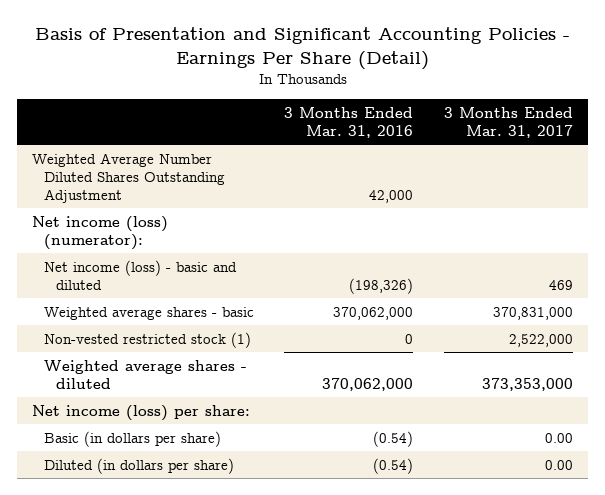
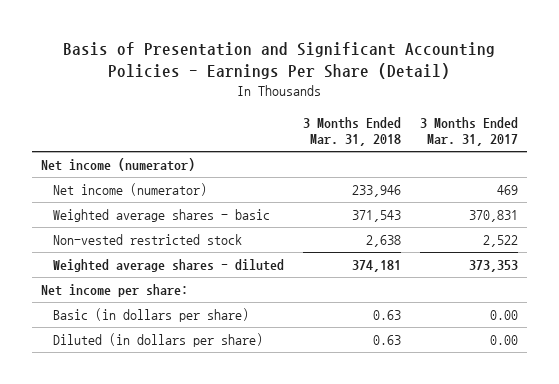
- | 3 Months Ended Mar. 31, 2016 | 3 Months Ended Mar. 31, 2017
+ | 3 Months Ended Mar. 31, 2018 | 3 Months Ended Mar. 31, 2017
- Weighted Average Number Diluted Shares Outstanding Adjustment | 42,000 |
- Net income (loss) (numerator):
- Net income (loss) - basic and diluted | (198,326) | 469
- Weighted average shares - basic | 370,062,000 | 370,831,000
- Non-vested restricted stock (1) | 0 | 2,522,000
- Weighted average shares - diluted | 370,062,000 | 373,353,000
- Net income (loss) per share:
+ Net income (numerator)
+ Net income (numerator) | 233,946 | 469
+ Weighted average shares - basic | 371,543 | 370,831
+ Non-vested restricted stock | 2,638 | 2,522
+ Weighted average shares - diluted | 374,181 | 373,353
+ Net income per share:

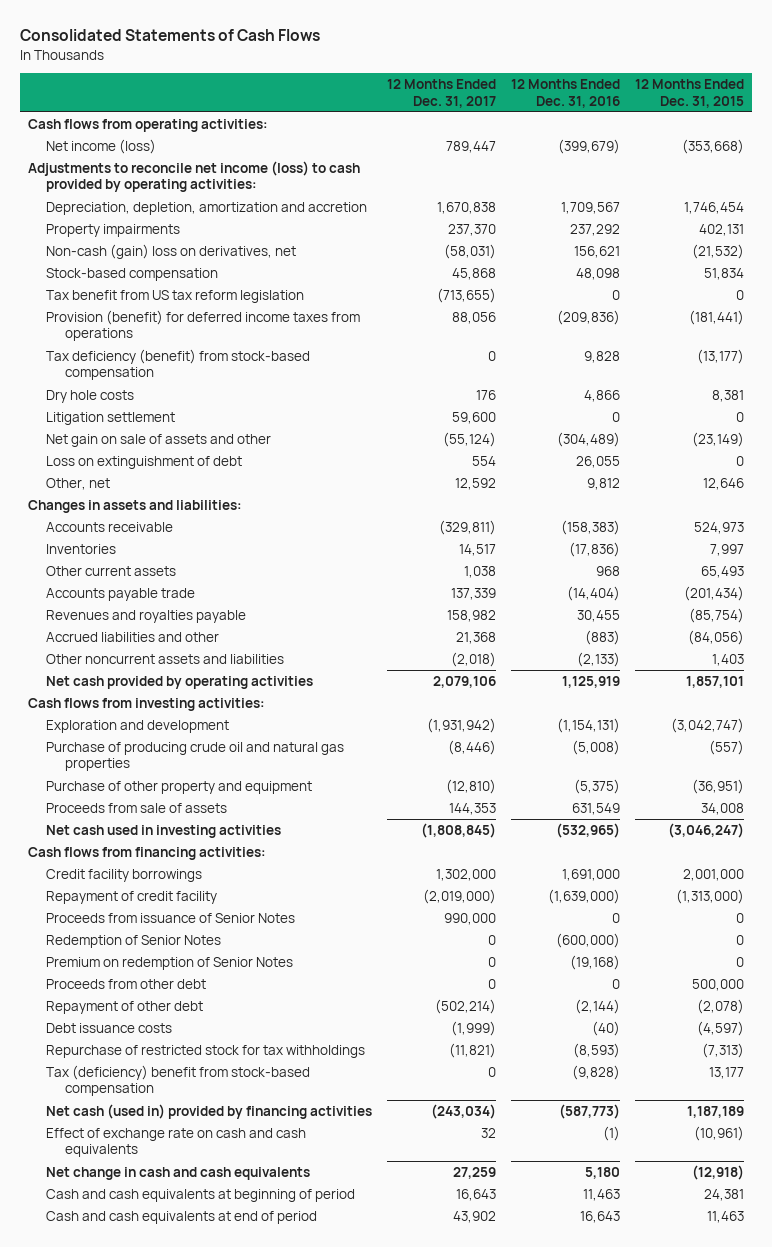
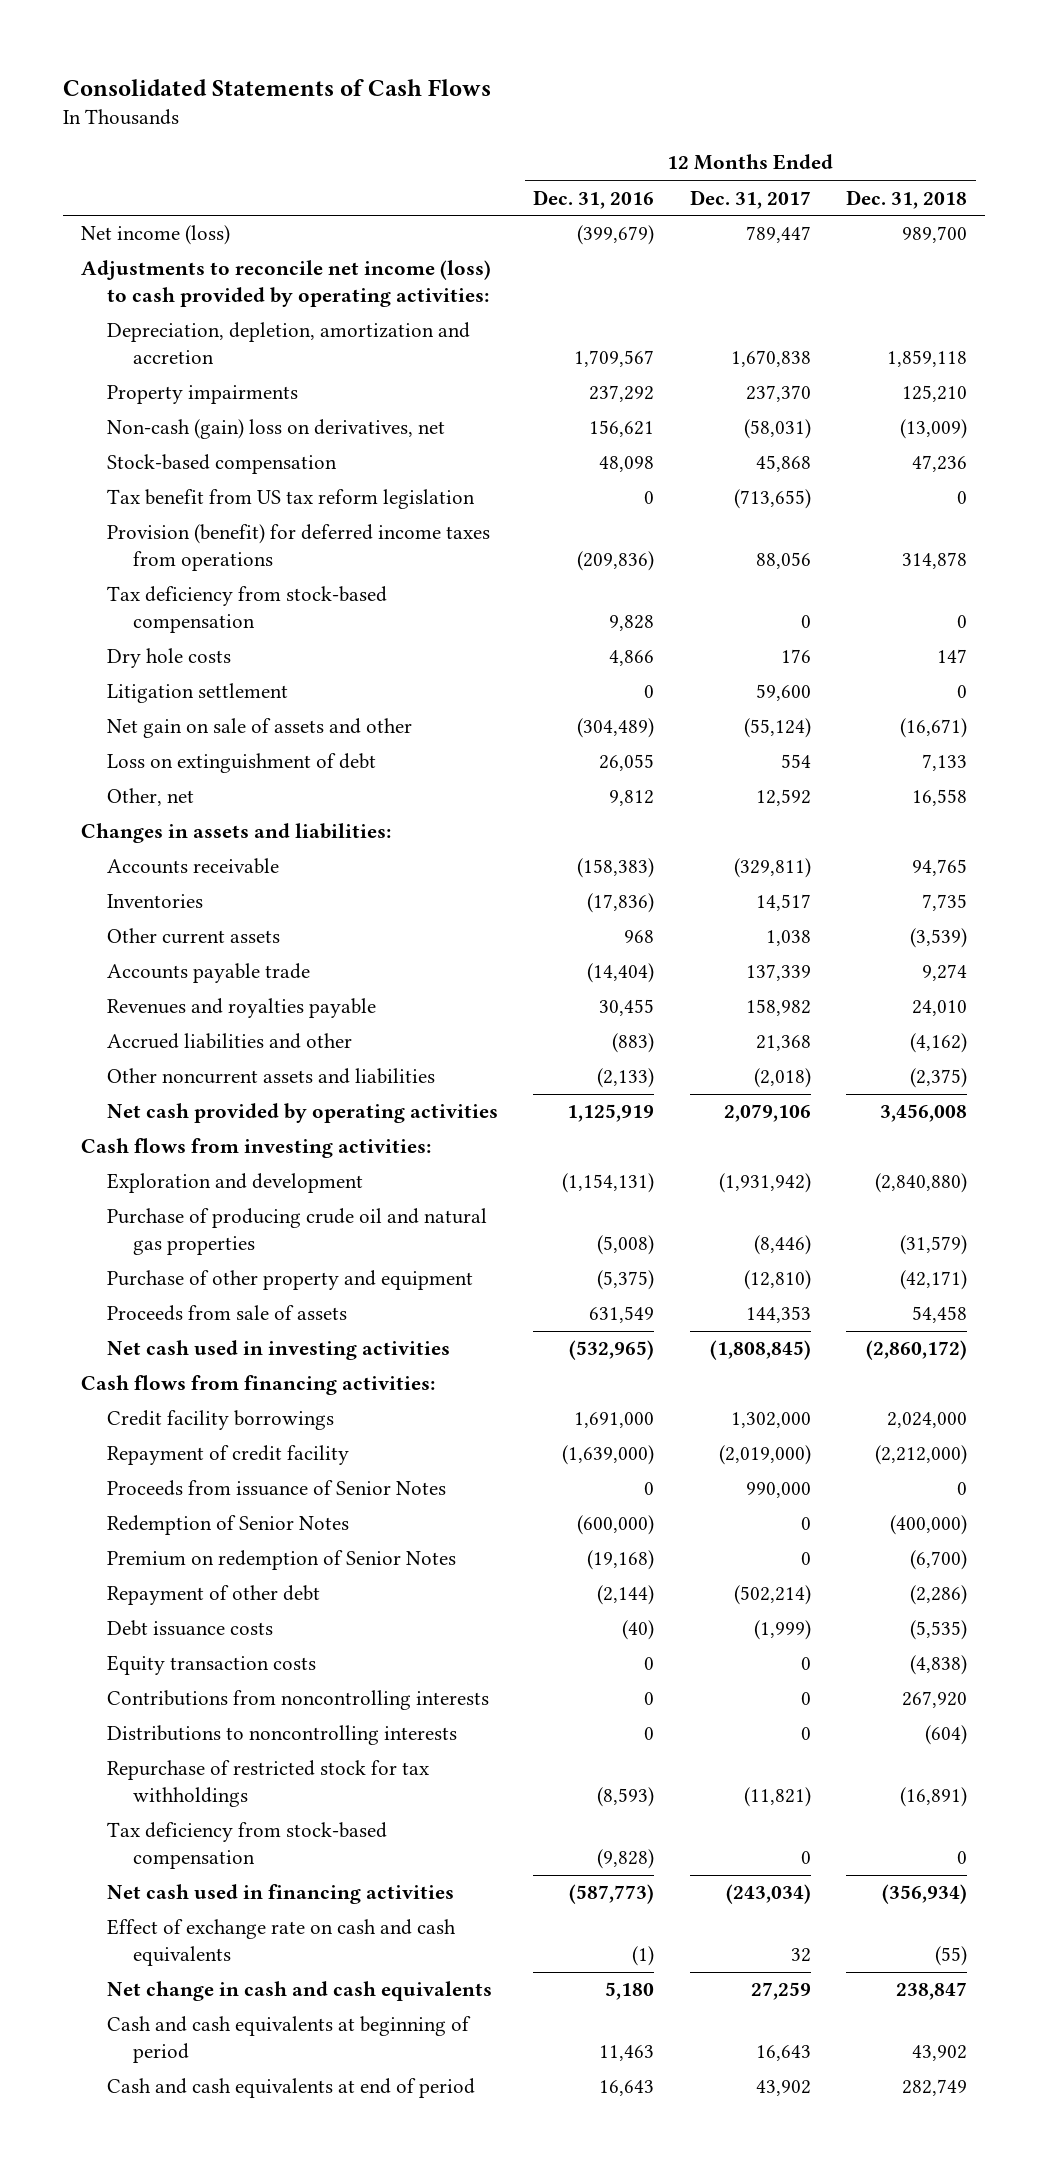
- | 12 Months Ended Dec. 31, 2017 | 12 Months Ended Dec. 31, 2016 | 12 Months Ended Dec. 31, 2015
+ | 12 Months Ended Dec. 31, 2016 | 12 Months Ended Dec. 31, 2017 | 12 Months Ended Dec. 31, 2018
- Cash flows from operating activities:
- Tax deficiency (benefit) from stock-based compensation | 0 | 9,828 | (13,177)
+ Tax deficiency from stock-based compensation | 9,828 | 0 | 0
- Proceeds from other debt | 0 | 0 | 500,000
+ Equity transaction costs | 0 | 0 | (4,838)
+ Contributions from noncontrolling interests | 0 | 0 | 267,920
+ Distributions to noncontrolling interests | 0 | 0 | (604)
- Tax (deficiency) benefit from stock-based compensation | 0 | (9,828) | 13,177
- Net cash (used in) provided by financing activities | (243,034) | (587,773) | 1,187,189
+ Tax deficiency from stock-based compensation | (9,828) | 0 | 0
+ Net cash used in financing activities | (587,773) | (243,034) | (356,934)

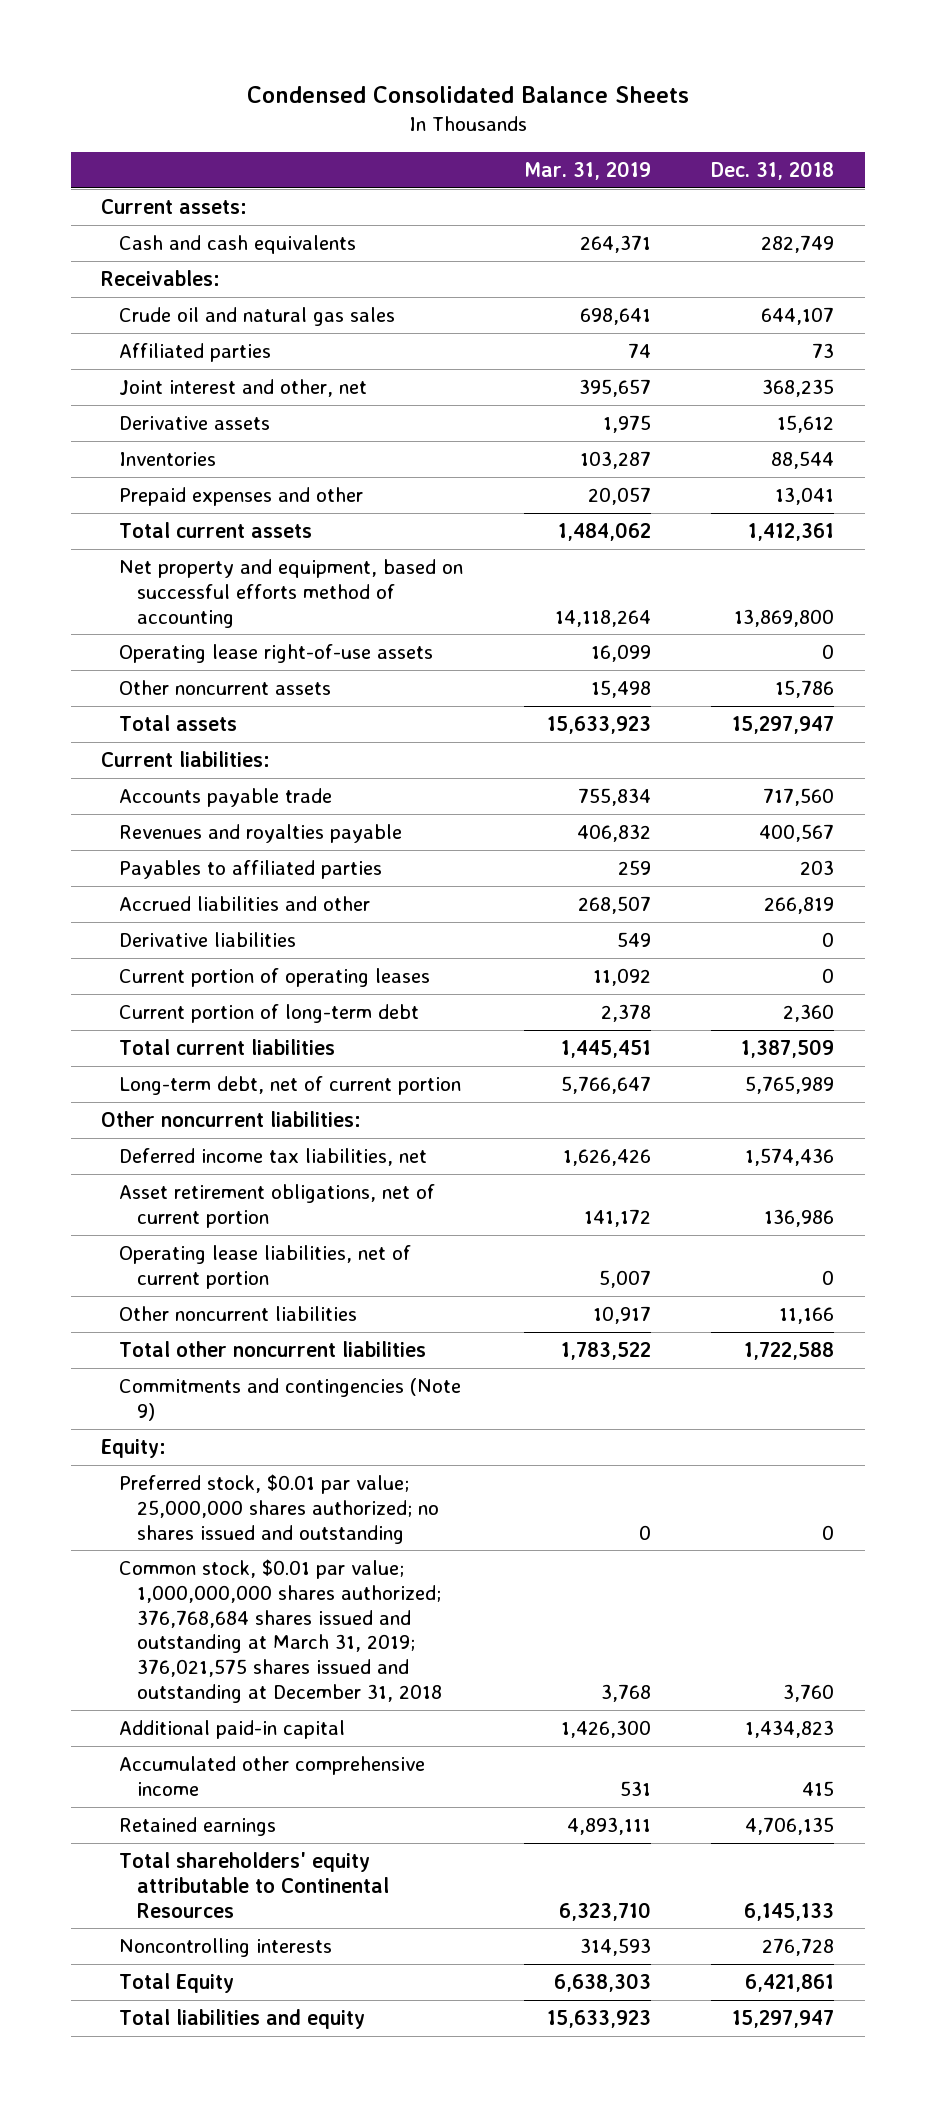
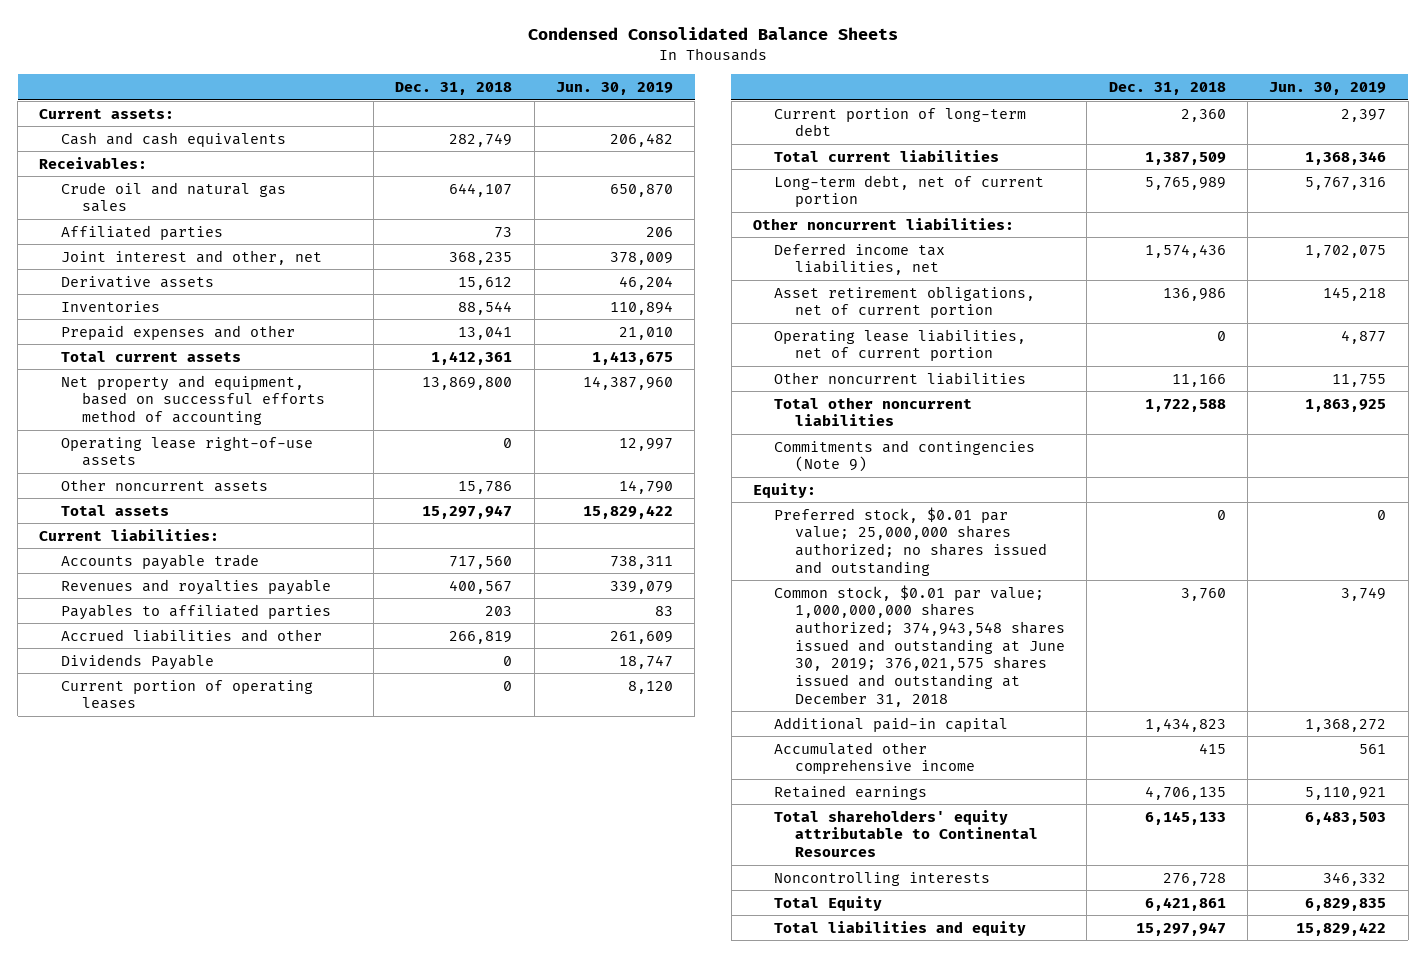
- | Mar. 31, 2019 | Dec. 31, 2018
+ | Dec. 31, 2018 | Jun. 30, 2019
- Derivative liabilities | 549 | 0
+ Dividends Payable | 0 | 18,747
- Common stock, $0.01 par value; 1,000,000,000 shares authorized; 376,768,684 shares issued and outstanding at March 31, 2019; 376,021,575 shares issued and outstanding at December 31, 2018 | 3,768 | 3,760
+ Common stock, $0.01 par value; 1,000,000,000 shares authorized; 374,943,548 shares issued and outstanding at June 30, 2019; 376,021,575 shares issued and outstanding at December 31, 2018 | 3,760 | 3,749

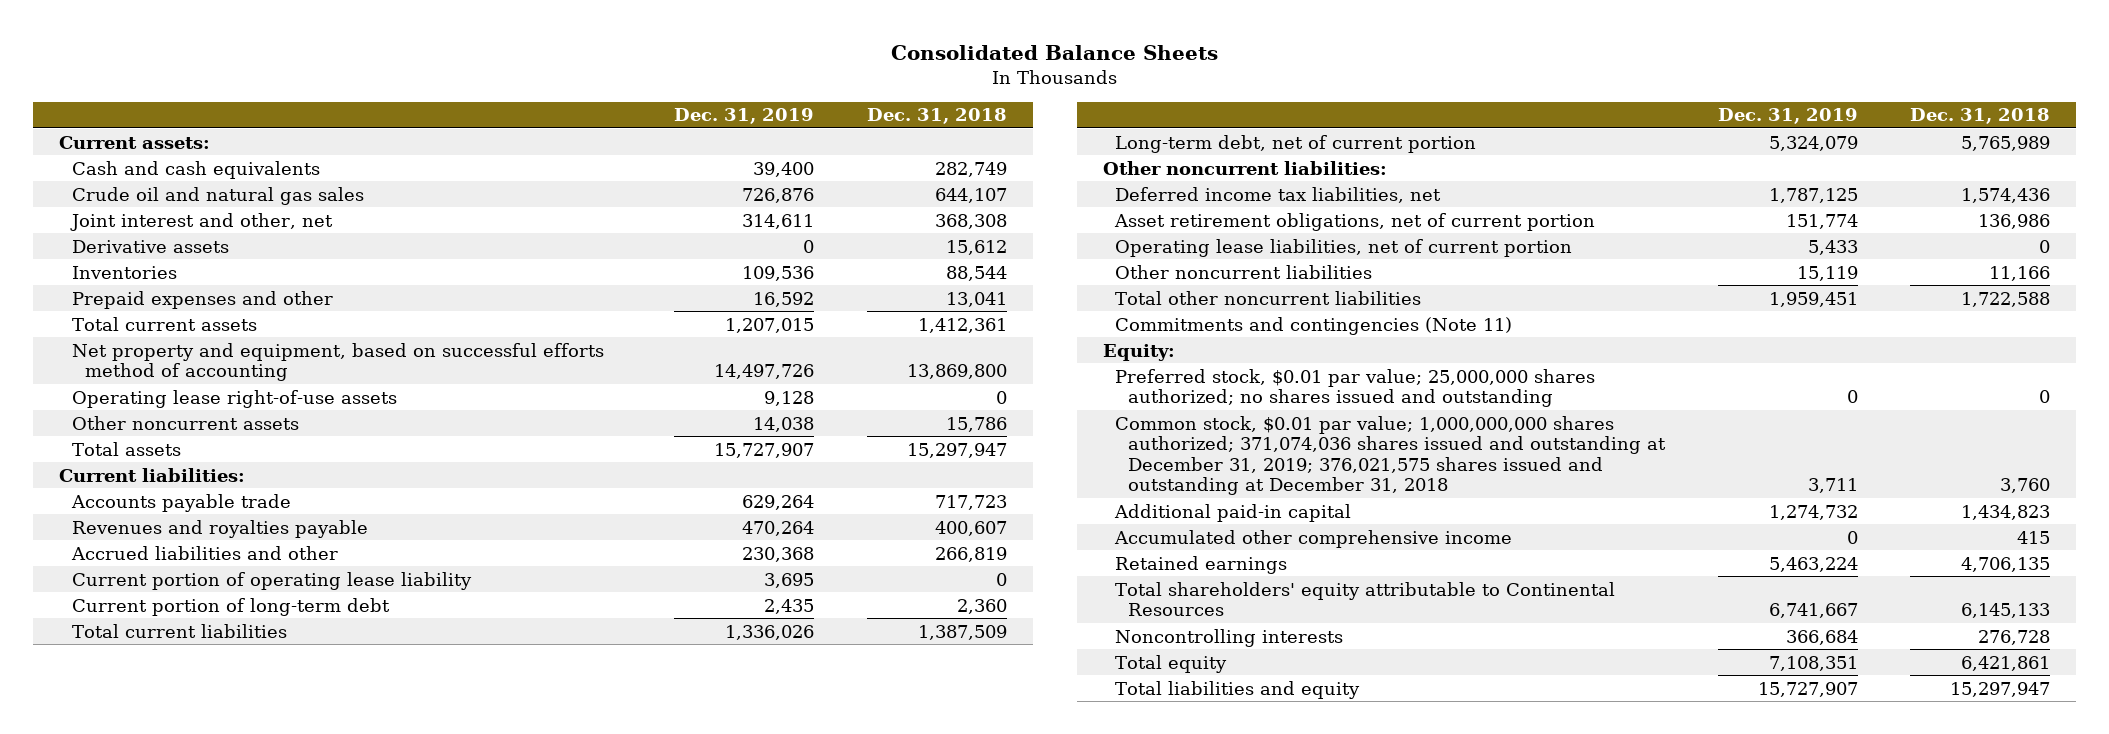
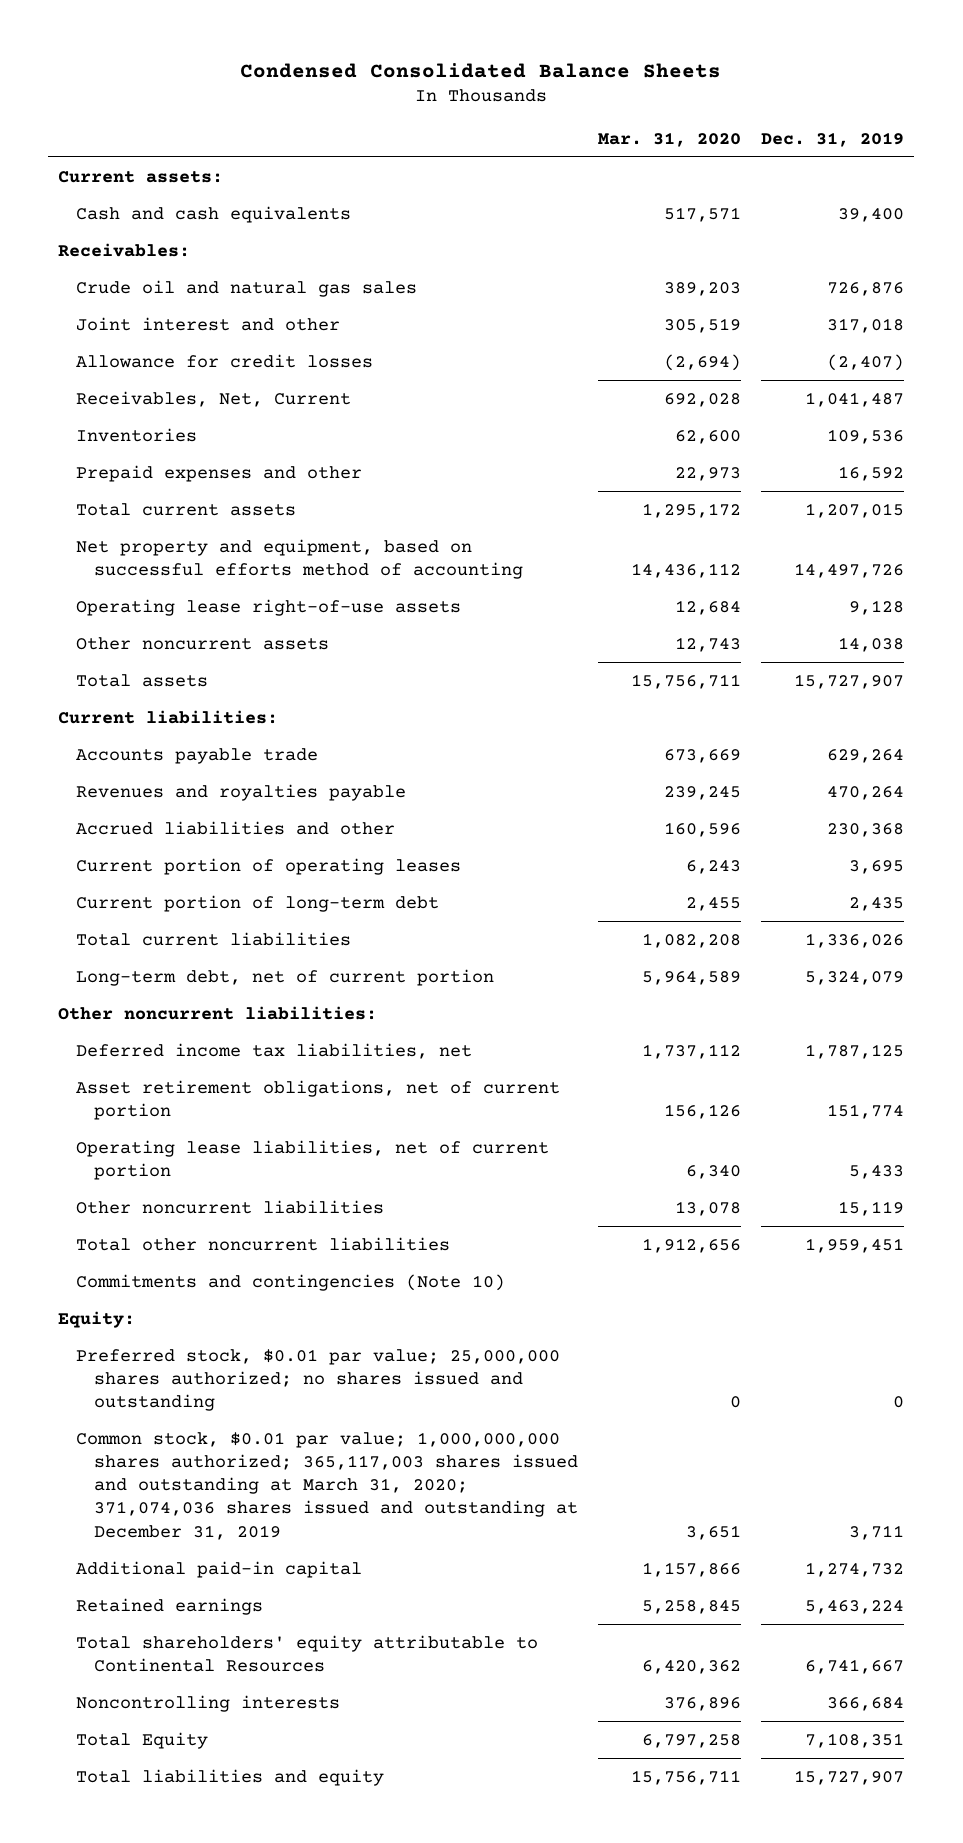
- Consolidated Balance Sheets
+ Condensed Consolidated Balance Sheets
- | Dec. 31, 2019 | Dec. 31, 2018
+ | Mar. 31, 2020 | Dec. 31, 2019
+ Receivables:
- Joint interest and other, net | 314,611 | 368,308
- Derivative assets | 0 | 15,612
+ Joint interest and other | 305,519 | 317,018
+ Allowance for credit losses | (2,694) | (2,407)
+ Receivables, Net, Current | 692,028 | 1,041,487
- Current portion of operating lease liability | 3,695 | 0
+ Current portion of operating leases | 6,243 | 3,695
- Commitments and contingencies (Note 11)
+ Commitments and contingencies (Note 10)
- Common stock, $0.01 par value; 1,000,000,000 shares authorized; 371,074,036 shares issued and outstanding at December 31, 2019; 376,021,575 shares issued and outstanding at December 31, 2018 | 3,711 | 3,760
+ Common stock, $0.01 par value; 1,000,000,000 shares authorized; 365,117,003 shares issued and outstanding at March 31, 2020; 371,074,036 shares issued and outstanding at December 31, 2019 | 3,651 | 3,711
- Accumulated other comprehensive income | 0 | 415
- Total equity | 7,108,351 | 6,421,861
+ Total Equity | 6,797,258 | 7,108,351

